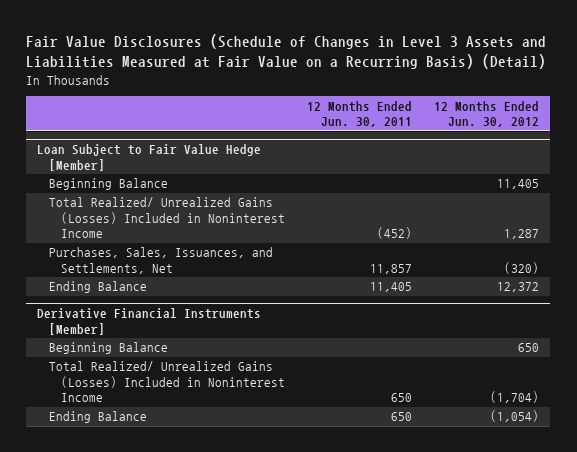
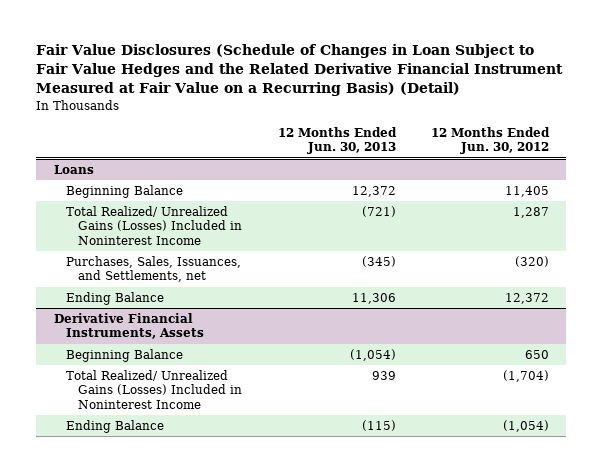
- Fair Value Disclosures (Schedule of Changes in Level 3 Assets and Liabilities Measured at Fair Value on a Recurring Basis) (Detail)
+ Fair Value Disclosures (Schedule of Changes in Loan Subject to Fair Value Hedges and the Related Derivative Financial Instrument Measured at Fair Value on a Recurring Basis) (Detail)
- | 12 Months Ended Jun. 30, 2011 | 12 Months Ended Jun. 30, 2012
+ | 12 Months Ended Jun. 30, 2013 | 12 Months Ended Jun. 30, 2012
- Loan Subject to Fair Value Hedge [Member]
+ Loans
- Purchases, Sales, Issuances, and Settlements, Net | 11,857 | (320)
+ Purchases, Sales, Issuances, and Settlements, net | (345) | (320)
- Derivative Financial Instruments [Member]
+ Derivative Financial Instruments, Assets

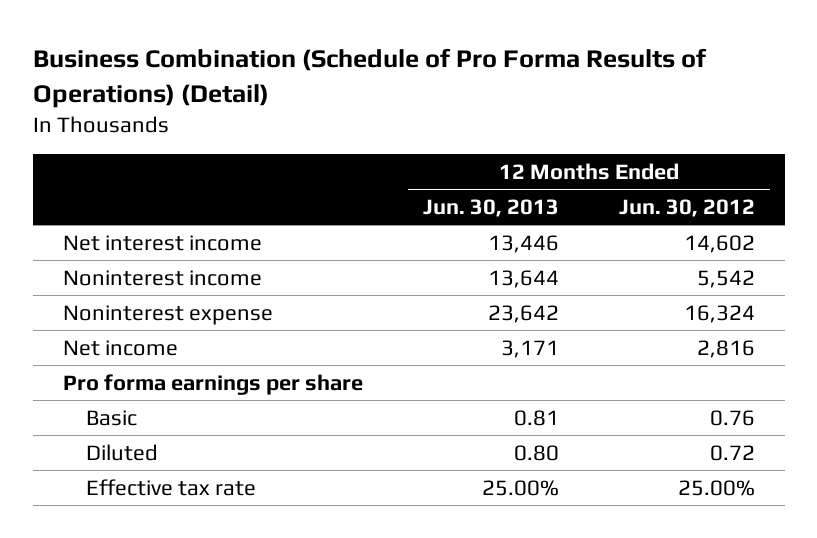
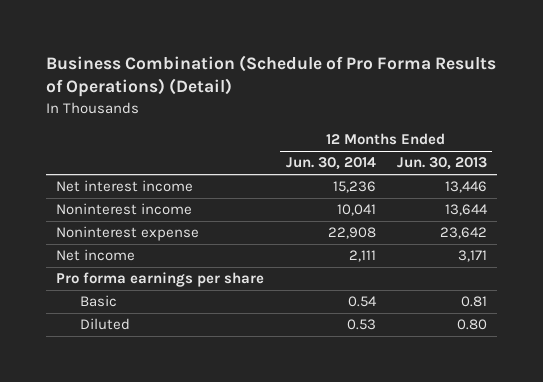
- | 12 Months Ended Jun. 30, 2013 | 12 Months Ended Jun. 30, 2012
+ | 12 Months Ended Jun. 30, 2014 | 12 Months Ended Jun. 30, 2013
- Effective tax rate | 25.00% | 25.00%

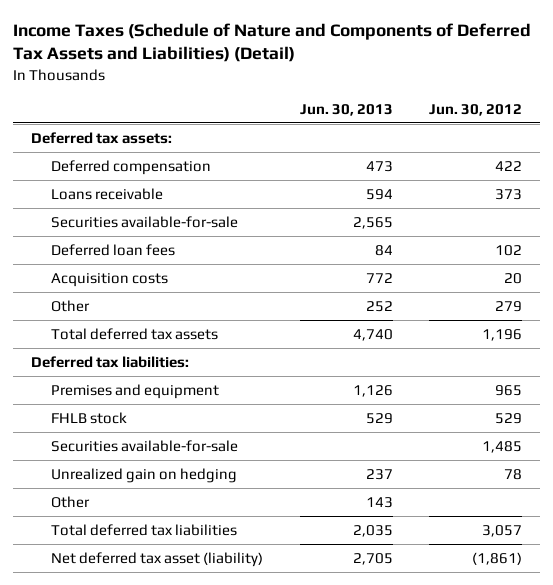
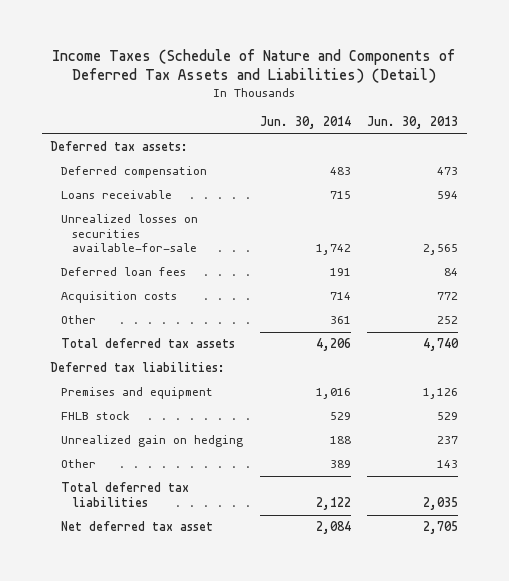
- | Jun. 30, 2013 | Jun. 30, 2012
+ | Jun. 30, 2014 | Jun. 30, 2013
- Securities available-for-sale | 2,565 |
+ Unrealized losses on securities available-for-sale | 1,742 | 2,565
- Securities available-for-sale | | 1,485
- Net deferred tax asset (liability) | 2,705 | (1,861)
+ Net deferred tax asset | 2,084 | 2,705

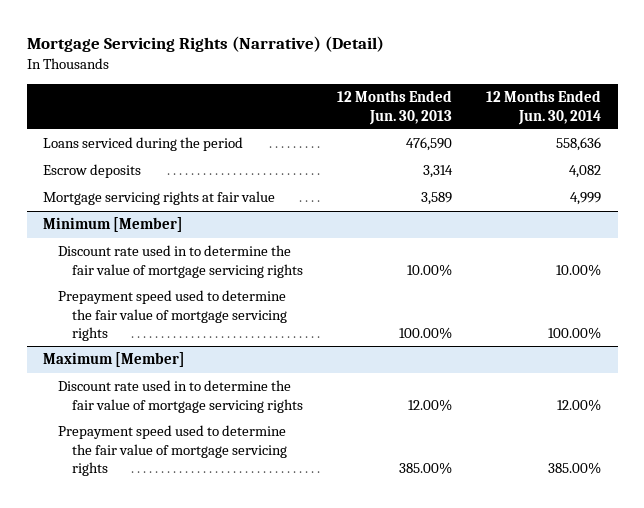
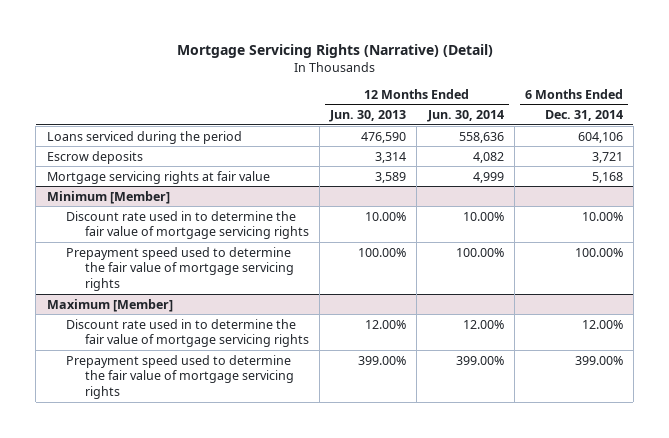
- | 12 Months Ended Jun. 30, 2013 | 12 Months Ended Jun. 30, 2014
+ | 12 Months Ended Jun. 30, 2013 | 12 Months Ended Jun. 30, 2014 | 6 Months Ended Dec. 31, 2014
@ Maximum [Member]
- Prepayment speed used to determine the fair value of mortgage servicing rights | 385.00% | 385.00%
+ Prepayment speed used to determine the fair value of mortgage servicing rights | 399.00% | 399.00% | 399.00%

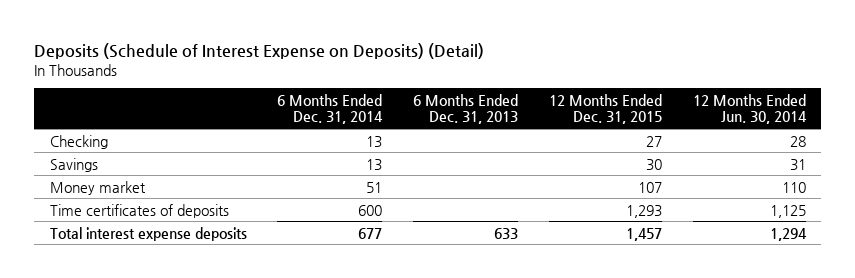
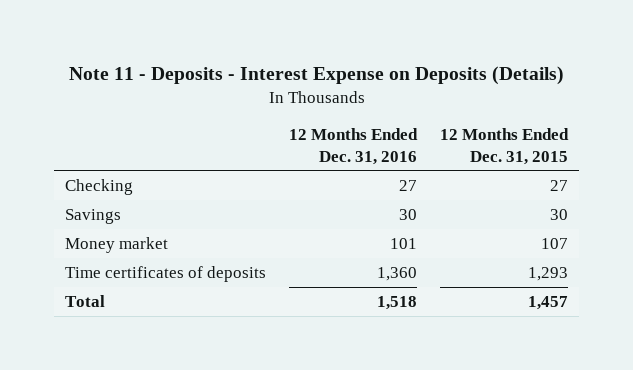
- Deposits (Schedule of Interest Expense on Deposits) (Detail)
+ Note 11 - Deposits - Interest Expense on Deposits (Details)
- | 6 Months Ended Dec. 31, 2014 | 6 Months Ended Dec. 31, 2013 | 12 Months Ended Dec. 31, 2015 | 12 Months Ended Jun. 30, 2014
+ | 12 Months Ended Dec. 31, 2016 | 12 Months Ended Dec. 31, 2015
- Total interest expense deposits | 677 | 633 | 1,457 | 1,294
+ Total | 1,518 | 1,457

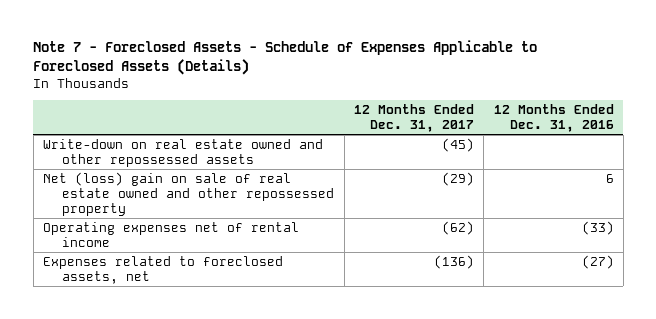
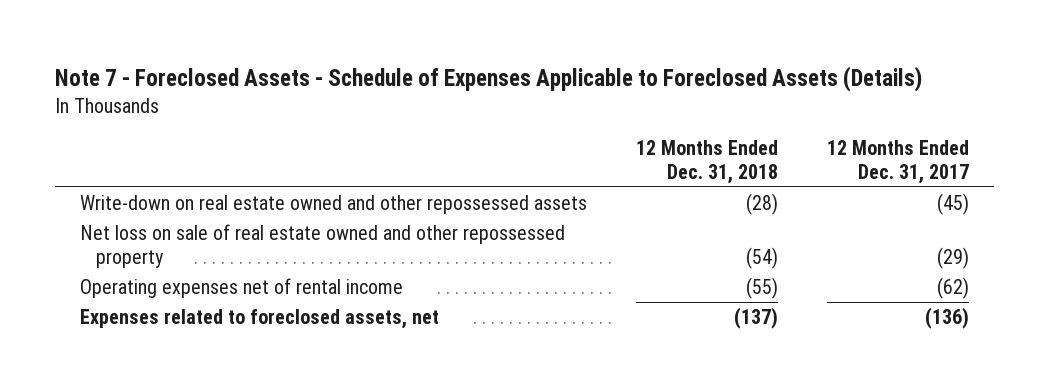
- | 12 Months Ended Dec. 31, 2017 | 12 Months Ended Dec. 31, 2016
+ | 12 Months Ended Dec. 31, 2018 | 12 Months Ended Dec. 31, 2017
- Net (loss) gain on sale of real estate owned and other repossessed property | (29) | 6
+ Net loss on sale of real estate owned and other repossessed property | (54) | (29)

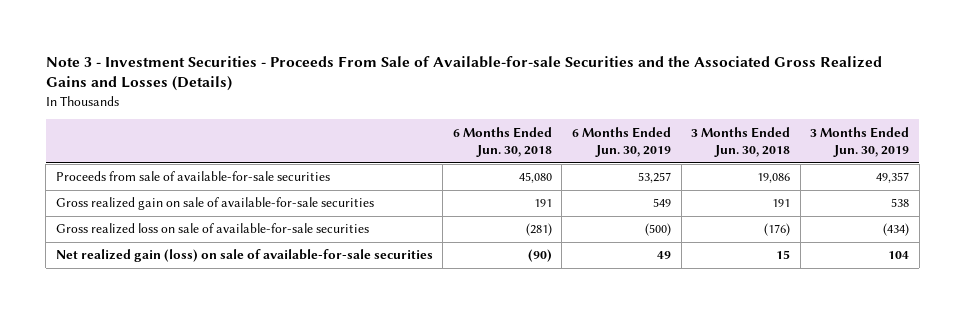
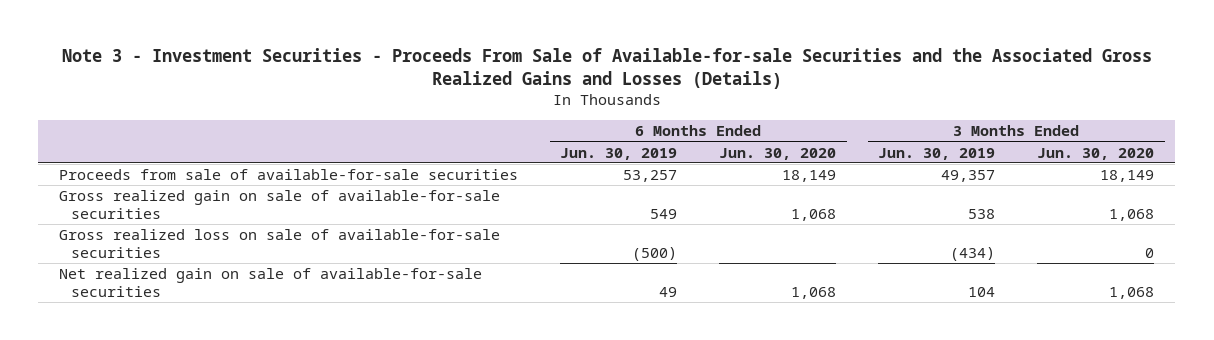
- | 6 Months Ended Jun. 30, 2018 | 6 Months Ended Jun. 30, 2019 | 3 Months Ended Jun. 30, 2018 | 3 Months Ended Jun. 30, 2019
+ | 6 Months Ended Jun. 30, 2019 | 6 Months Ended Jun. 30, 2020 | 3 Months Ended Jun. 30, 2019 | 3 Months Ended Jun. 30, 2020
- Net realized gain (loss) on sale of available-for-sale securities | (90) | 49 | 15 | 104
+ Net realized gain on sale of available-for-sale securities | 49 | 1,068 | 104 | 1,068

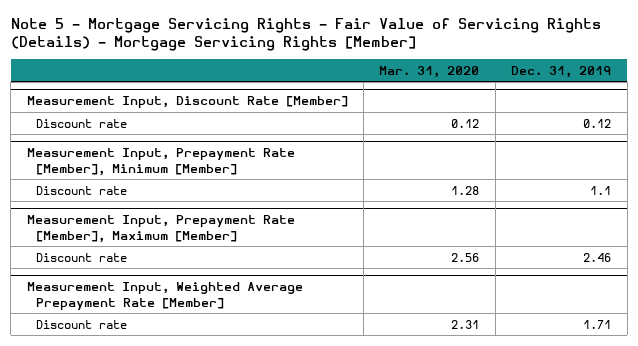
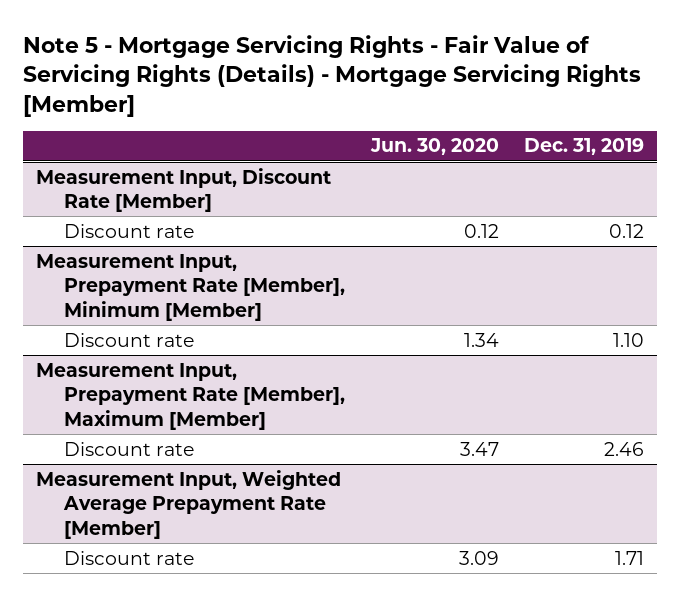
- | Mar. 31, 2020 | Dec. 31, 2019
+ | Jun. 30, 2020 | Dec. 31, 2019
@ Measurement Input, Prepayment Rate [Member], Minimum [Member]
- Discount rate | 1.28 | 1.1
+ Discount rate | 1.34 | 1.10

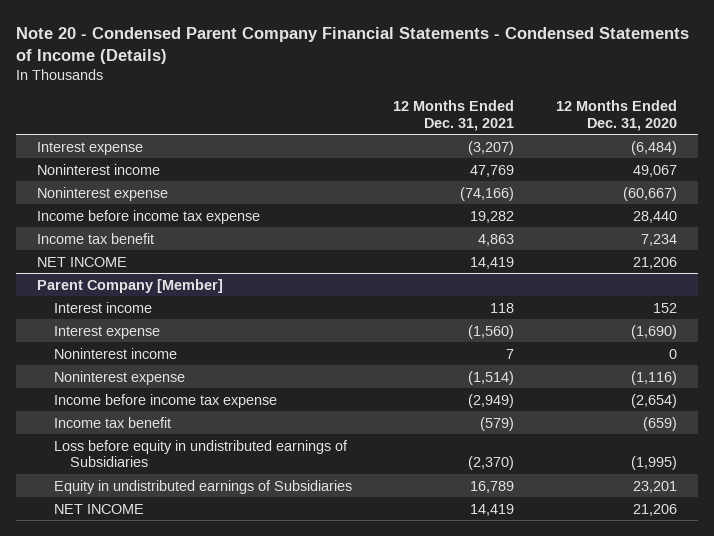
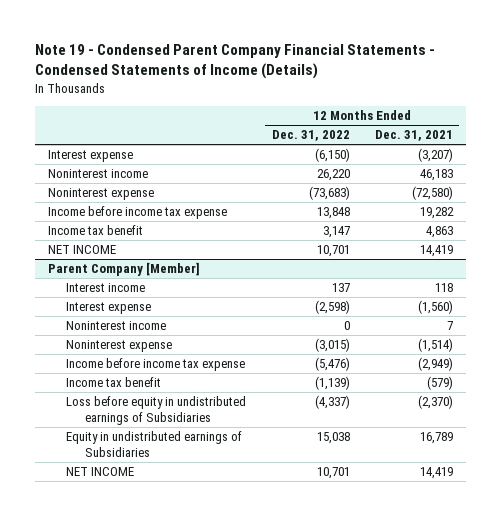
- Note 20 - Condensed Parent Company Financial Statements - Condensed Statements of Income (Details)
+ Note 19 - Condensed Parent Company Financial Statements - Condensed Statements of Income (Details)
- | 12 Months Ended Dec. 31, 2021 | 12 Months Ended Dec. 31, 2020
+ | 12 Months Ended Dec. 31, 2022 | 12 Months Ended Dec. 31, 2021
- Noninterest income | 47,769 | 49,067
- Noninterest expense | (74,166) | (60,667)
+ Noninterest income | 26,220 | 46,183
+ Noninterest expense | (73,683) | (72,580)

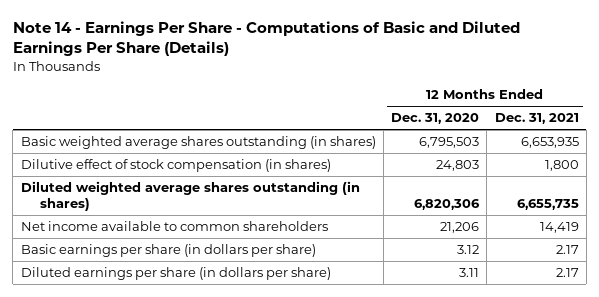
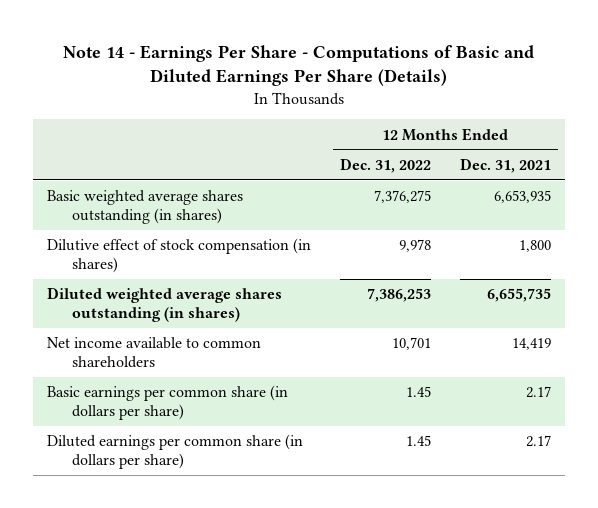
- | 12 Months Ended Dec. 31, 2020 | 12 Months Ended Dec. 31, 2021
+ | 12 Months Ended Dec. 31, 2022 | 12 Months Ended Dec. 31, 2021
- Basic earnings per share (in dollars per share) | 3.12 | 2.17
- Diluted earnings per share (in dollars per share) | 3.11 | 2.17
+ Basic earnings per common share (in dollars per share) | 1.45 | 2.17
+ Diluted earnings per common share (in dollars per share) | 1.45 | 2.17

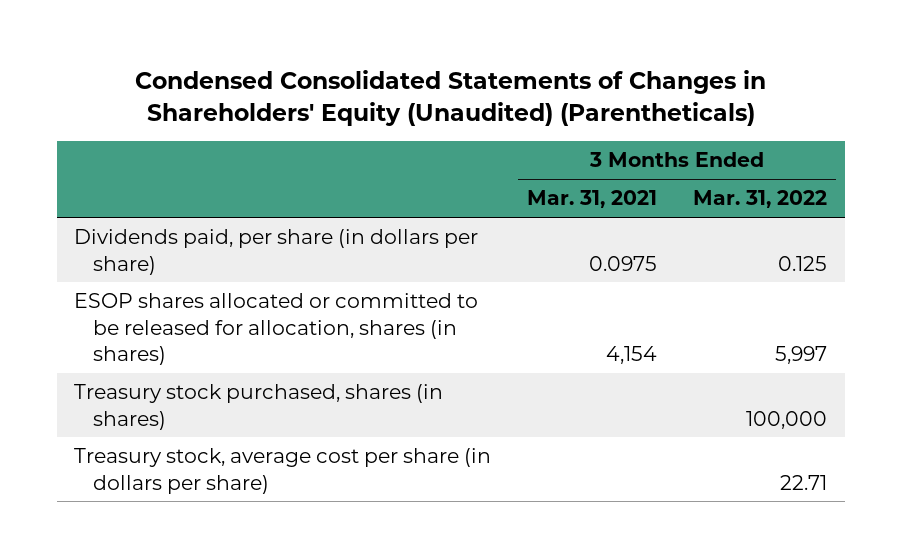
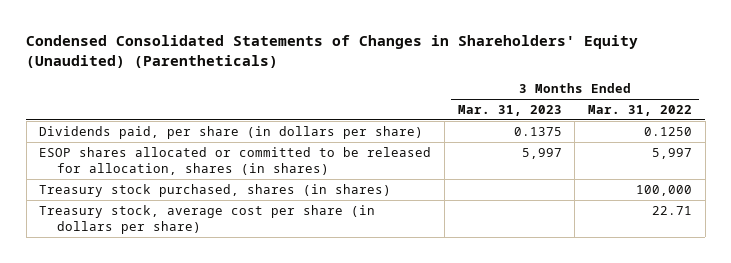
- | 3 Months Ended Mar. 31, 2021 | 3 Months Ended Mar. 31, 2022
+ | 3 Months Ended Mar. 31, 2023 | 3 Months Ended Mar. 31, 2022
- Dividends paid, per share (in dollars per share) | 0.0975 | 0.125
+ Dividends paid, per share (in dollars per share) | 0.1375 | 0.1250

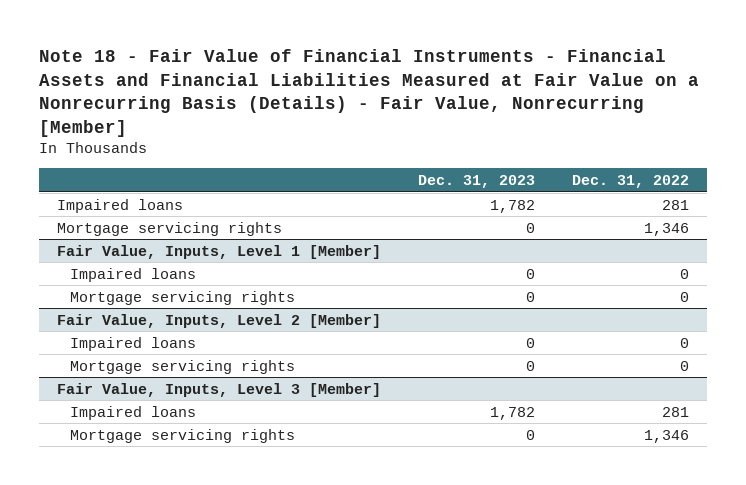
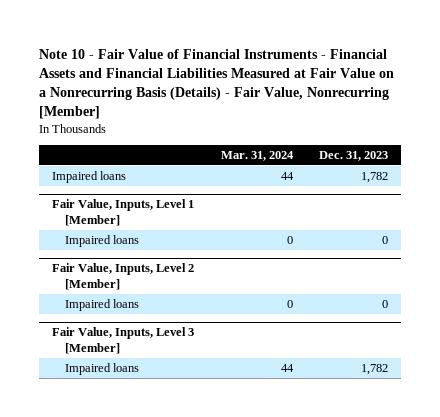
- Note 18 - Fair Value of Financial Instruments - Financial Assets and Financial Liabilities Measured at Fair Value on a Nonrecurring Basis (Details) - Fair Value, Nonrecurring [Member]
+ Note 10 - Fair Value of Financial Instruments - Financial Assets and Financial Liabilities Measured at Fair Value on a Nonrecurring Basis (Details) - Fair Value, Nonrecurring [Member]
- | Dec. 31, 2023 | Dec. 31, 2022
+ | Mar. 31, 2024 | Dec. 31, 2023
- Mortgage servicing rights | 0 | 1,346
@ Fair Value, Inputs, Level 1 [Member]
- Mortgage servicing rights | 0 | 0
@ Fair Value, Inputs, Level 2 [Member]
- Mortgage servicing rights | 0 | 0
@ Fair Value, Inputs, Level 3 [Member]
- Mortgage servicing rights | 0 | 1,346

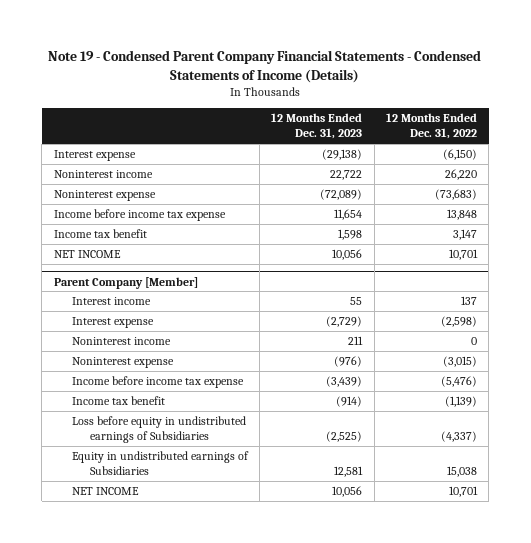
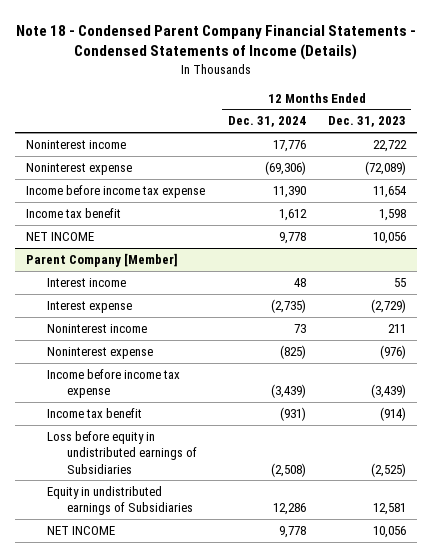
- Note 19 - Condensed Parent Company Financial Statements - Condensed Statements of Income (Details)
+ Note 18 - Condensed Parent Company Financial Statements - Condensed Statements of Income (Details)
- | 12 Months Ended Dec. 31, 2023 | 12 Months Ended Dec. 31, 2022
+ | 12 Months Ended Dec. 31, 2024 | 12 Months Ended Dec. 31, 2023
- Interest expense | (29,138) | (6,150)

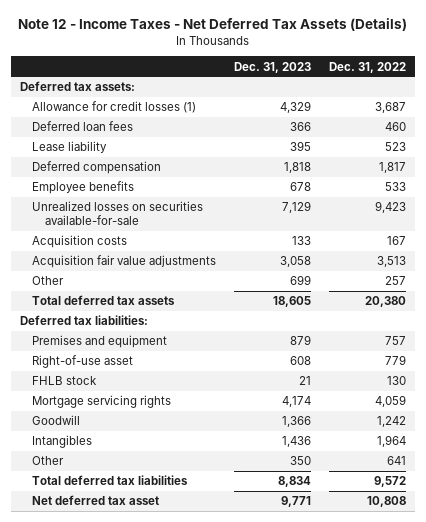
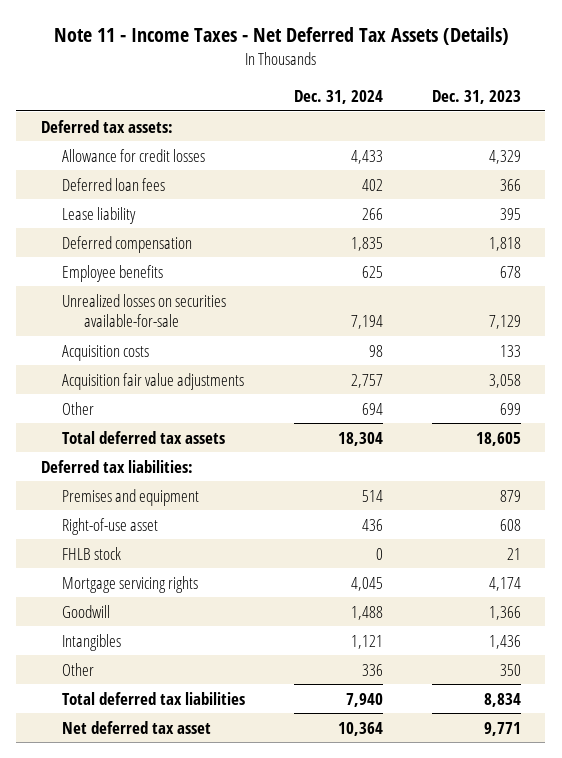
- Note 12 - Income Taxes - Net Deferred Tax Assets (Details)
+ Note 11 - Income Taxes - Net Deferred Tax Assets (Details)
- | Dec. 31, 2023 | Dec. 31, 2022
+ | Dec. 31, 2024 | Dec. 31, 2023
- Allowance for credit losses (1) | 4,329 | 3,687
+ Allowance for credit losses | 4,433 | 4,329

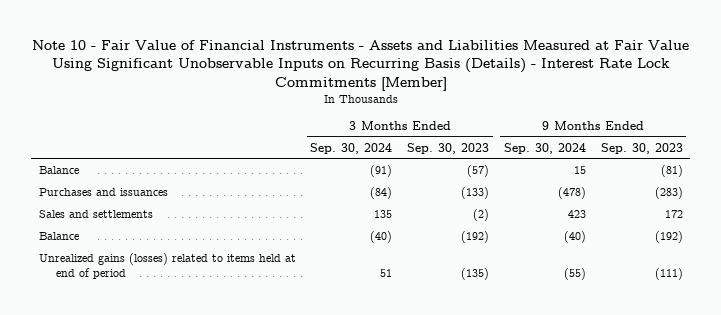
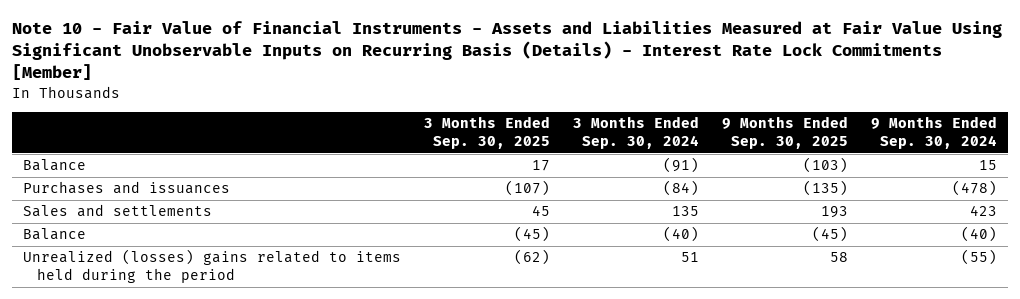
- | 3 Months Ended Sep. 30, 2024 | 3 Months Ended Sep. 30, 2023 | 9 Months Ended Sep. 30, 2024 | 9 Months Ended Sep. 30, 2023
+ | 3 Months Ended Sep. 30, 2025 | 3 Months Ended Sep. 30, 2024 | 9 Months Ended Sep. 30, 2025 | 9 Months Ended Sep. 30, 2024
- Unrealized gains (losses) related to items held at end of period | 51 | (135) | (55) | (111)
+ Unrealized (losses) gains related to items held during the period | (62) | 51 | 58 | (55)

